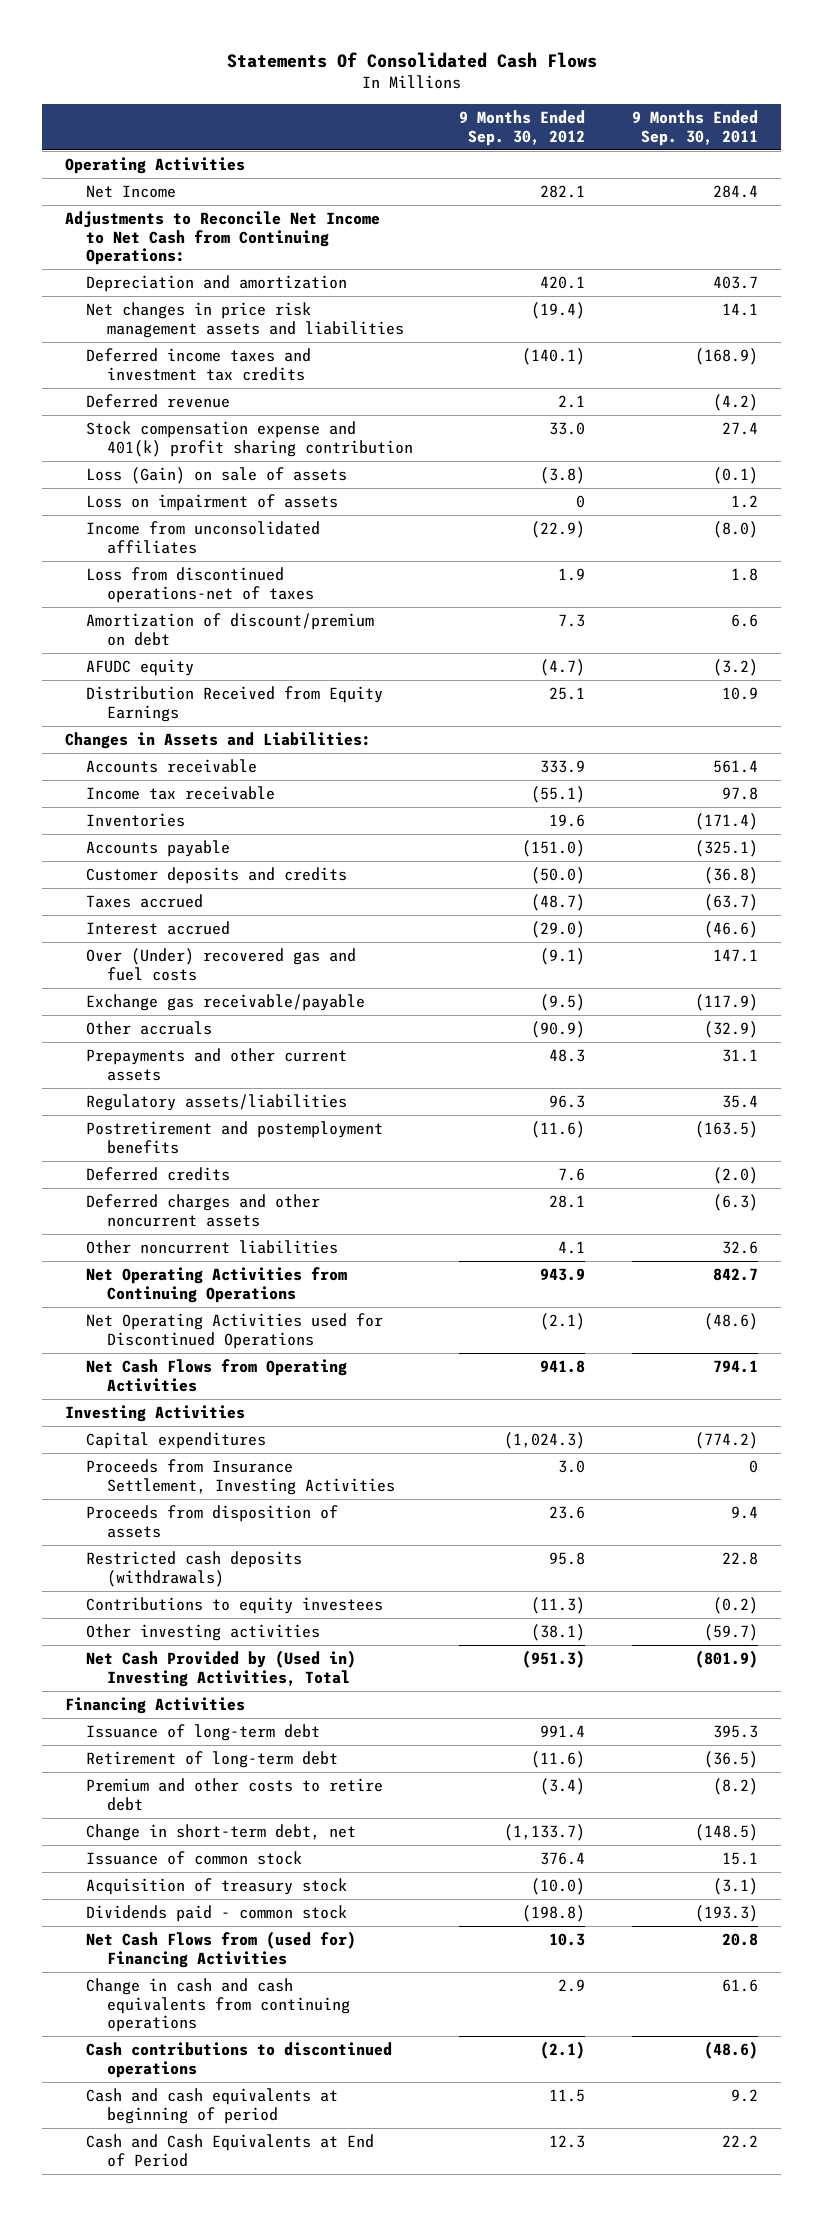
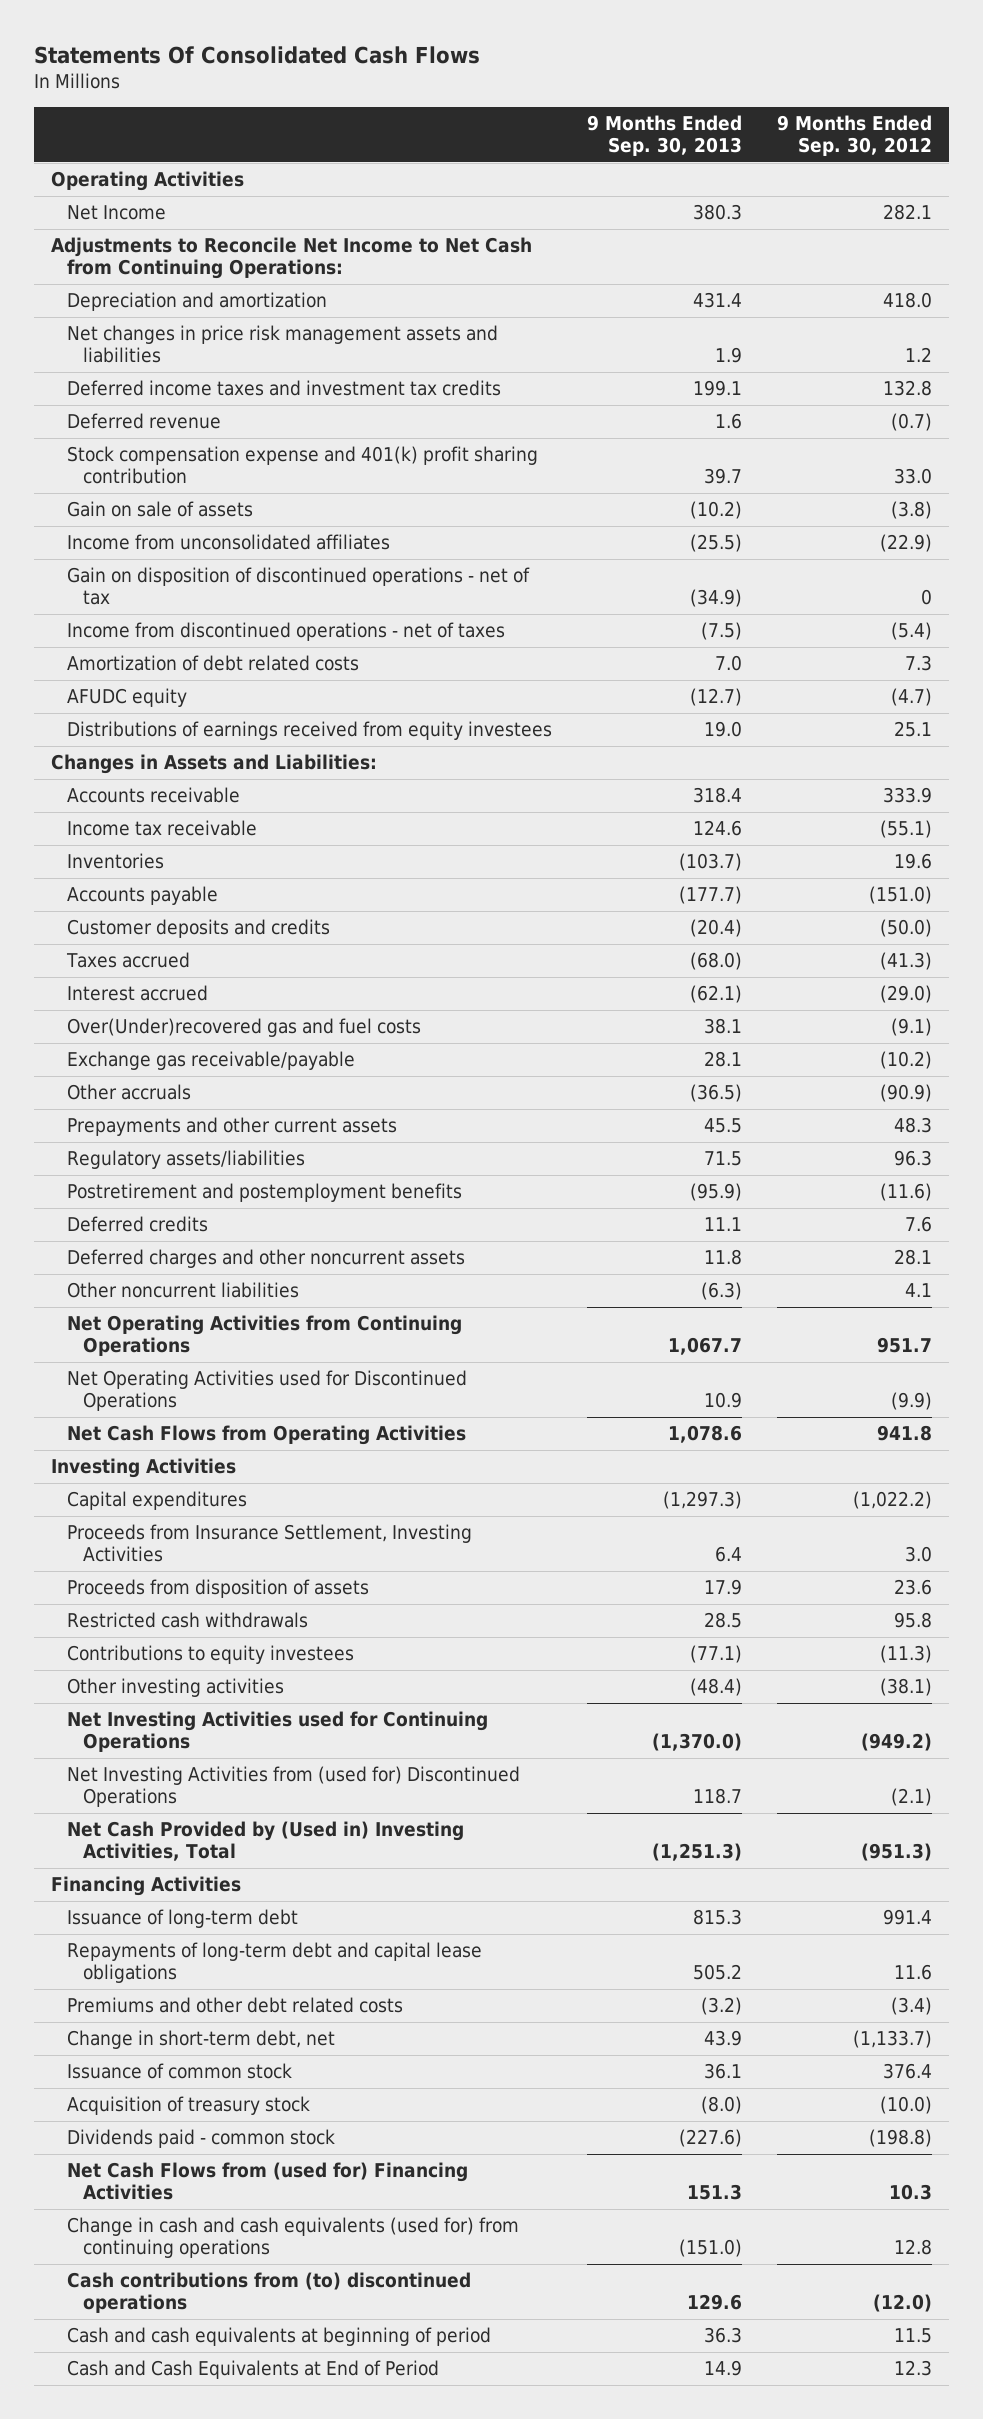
- | 9 Months Ended Sep. 30, 2012 | 9 Months Ended Sep. 30, 2011
+ | 9 Months Ended Sep. 30, 2013 | 9 Months Ended Sep. 30, 2012
- Depreciation and amortization | 420.1 | 403.7
- Net changes in price risk management assets and liabilities | (19.4) | 14.1
- Deferred income taxes and investment tax credits | (140.1) | (168.9)
- Deferred revenue | 2.1 | (4.2)
+ Depreciation and amortization | 431.4 | 418.0
+ Net changes in price risk management assets and liabilities | 1.9 | 1.2
+ Deferred income taxes and investment tax credits | 199.1 | 132.8
+ Deferred revenue | 1.6 | (0.7)
- Loss (Gain) on sale of assets | (3.8) | (0.1)
- Loss on impairment of assets | 0 | 1.2
+ Gain on sale of assets | (10.2) | (3.8)
- Loss from discontinued operations-net of taxes | 1.9 | 1.8
- Amortization of discount/premium on debt | 7.3 | 6.6
+ Gain on disposition of discontinued operations - net of tax | (34.9) | 0
+ Income from discontinued operations - net of taxes | (7.5) | (5.4)
+ Amortization of debt related costs | 7.0 | 7.3
- Distribution Received from Equity Earnings | 25.1 | 10.9
+ Distributions of earnings received from equity investees | 19.0 | 25.1
- Taxes accrued | (48.7) | (63.7)
+ Taxes accrued | (68.0) | (41.3)
- Over (Under) recovered gas and fuel costs | (9.1) | 147.1
- Exchange gas receivable/payable | (9.5) | (117.9)
+ Over(Under)recovered gas and fuel costs | 38.1 | (9.1)
+ Exchange gas receivable/payable | 28.1 | (10.2)
- Net Operating Activities from Continuing Operations | 943.9 | 842.7
- Net Operating Activities used for Discontinued Operations | (2.1) | (48.6)
+ Net Operating Activities from Continuing Operations | 1,067.7 | 951.7
+ Net Operating Activities used for Discontinued Operations | 10.9 | (9.9)
- Capital expenditures | (1,024.3) | (774.2)
+ Capital expenditures | (1,297.3) | (1,022.2)
- Restricted cash deposits (withdrawals) | 95.8 | 22.8
+ Restricted cash withdrawals | 28.5 | 95.8
+ Net Investing Activities used for Continuing Operations | (1,370.0) | (949.2)
+ Net Investing Activities from (used for) Discontinued Operations | 118.7 | (2.1)
- Retirement of long-term debt | (11.6) | (36.5)
- Premium and other costs to retire debt | (3.4) | (8.2)
+ Repayments of long-term debt and capital lease obligations | 505.2 | 11.6
+ Premiums and other debt related costs | (3.2) | (3.4)
- Change in cash and cash equivalents from continuing operations | 2.9 | 61.6
- Cash contributions to discontinued operations | (2.1) | (48.6)
+ Change in cash and cash equivalents (used for) from continuing operations | (151.0) | 12.8
+ Cash contributions from (to) discontinued operations | 129.6 | (12.0)

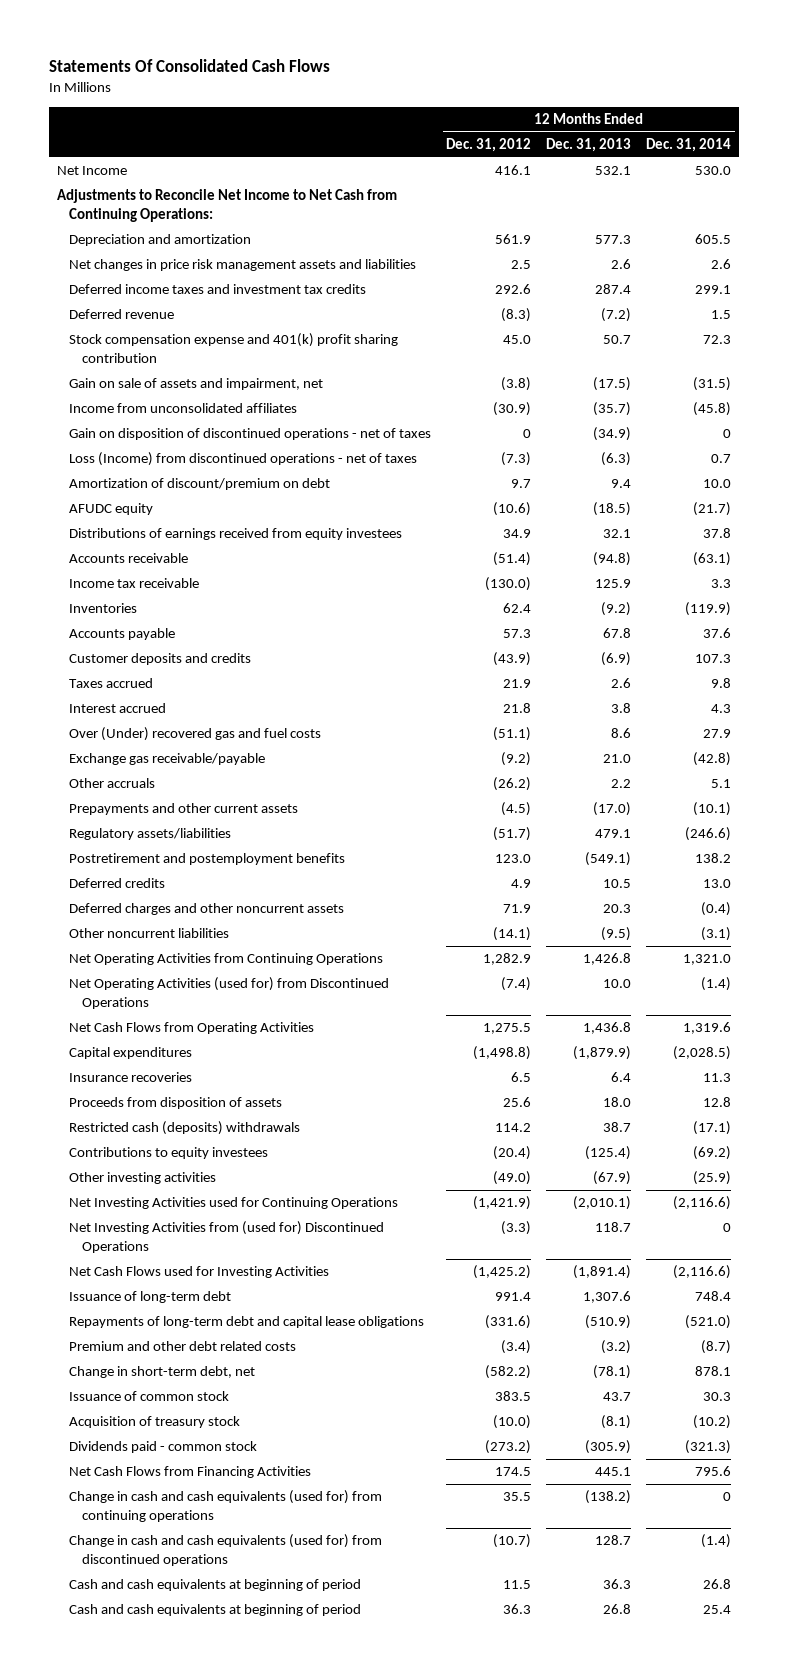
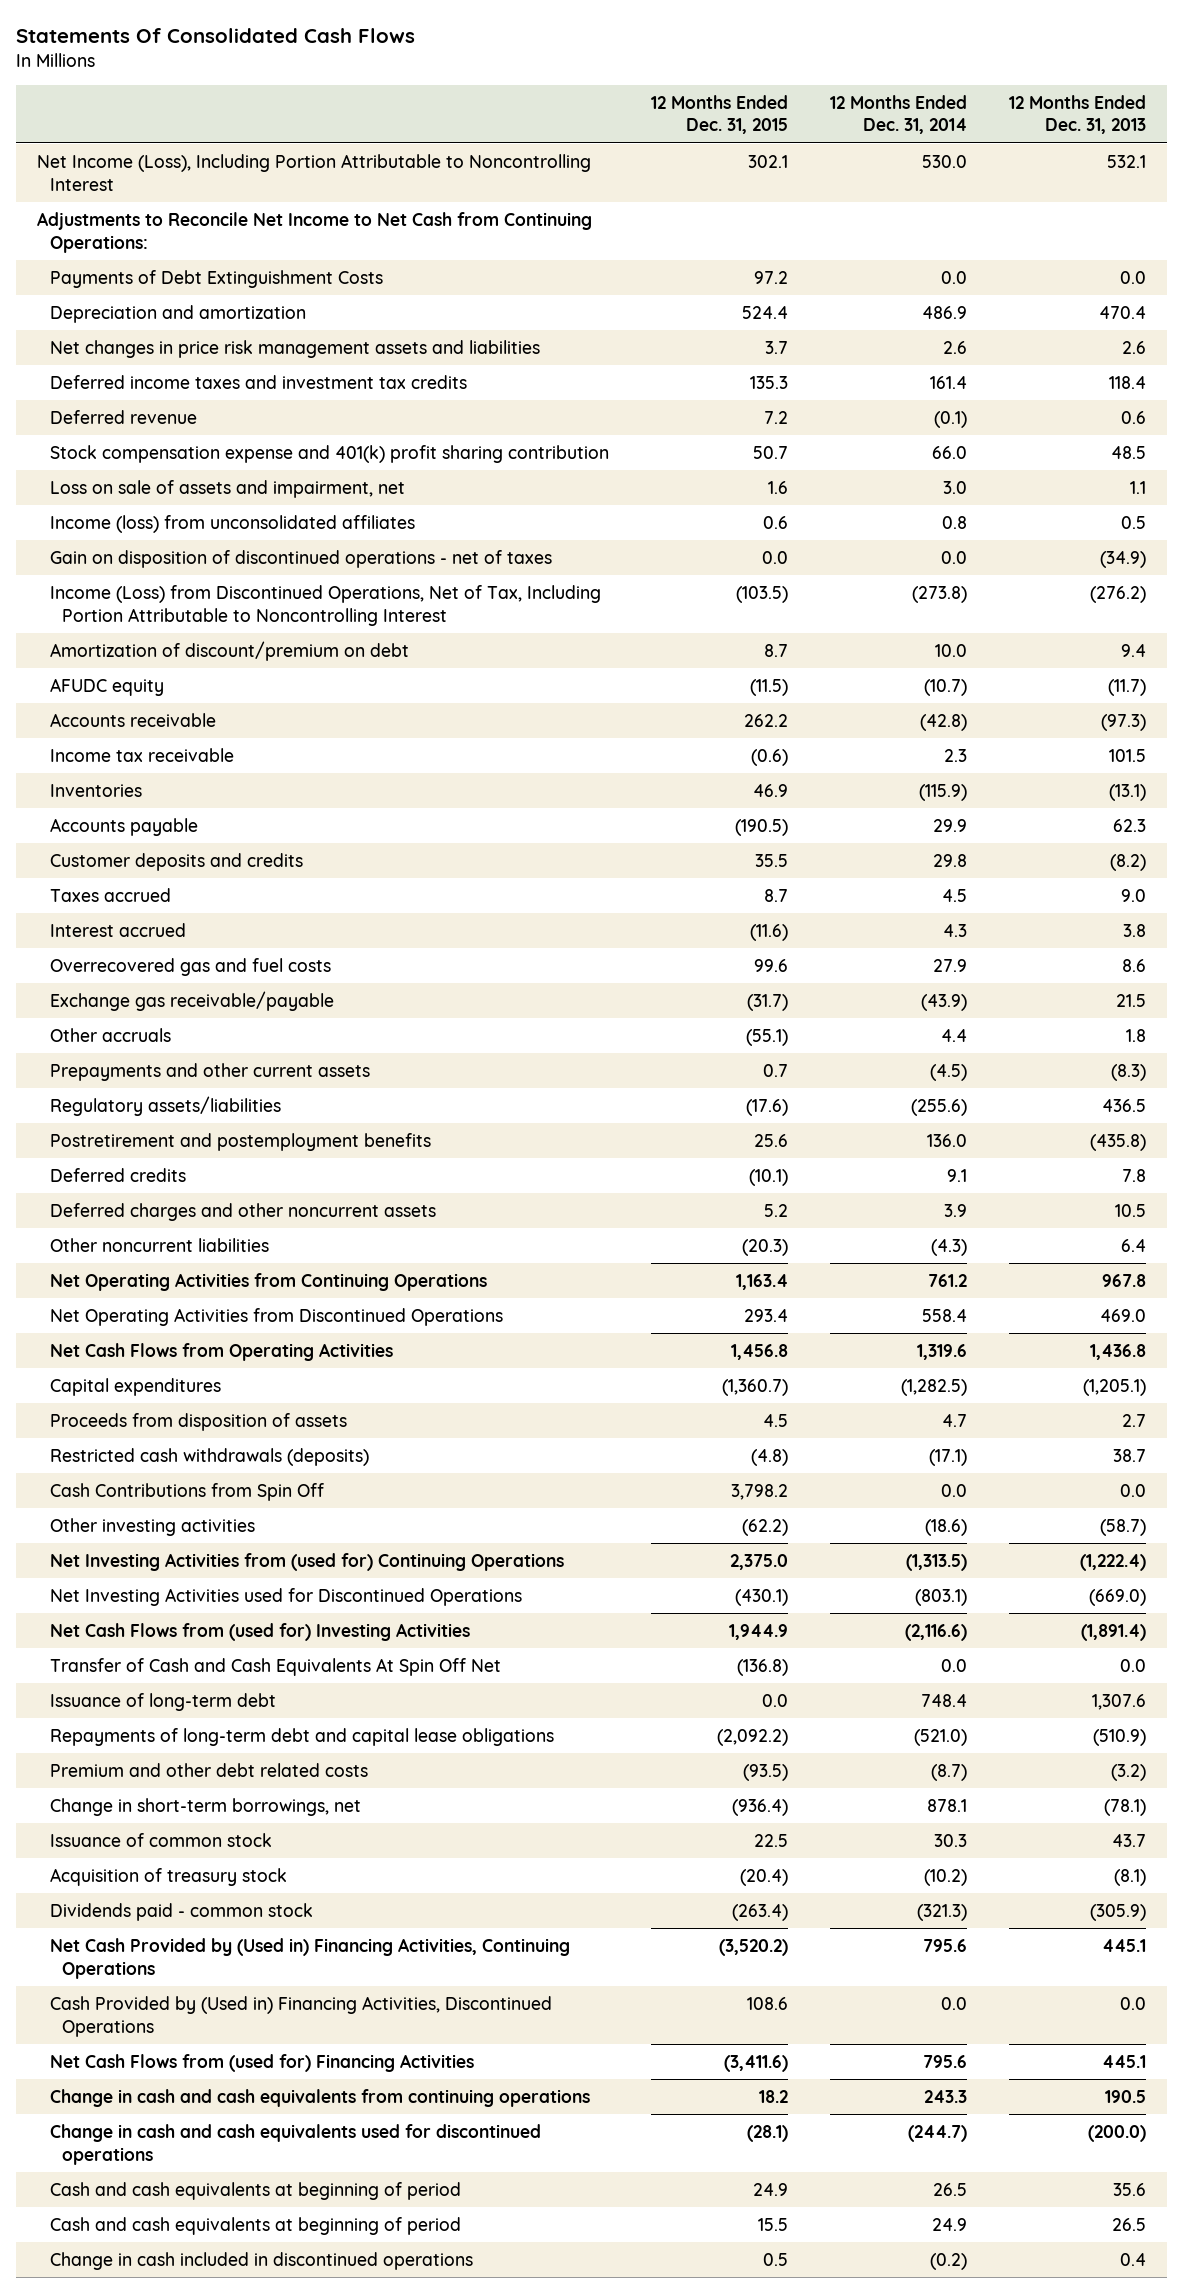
- | 12 Months Ended Dec. 31, 2012 | 12 Months Ended Dec. 31, 2013 | 12 Months Ended Dec. 31, 2014
+ | 12 Months Ended Dec. 31, 2015 | 12 Months Ended Dec. 31, 2014 | 12 Months Ended Dec. 31, 2013
- Net Income | 416.1 | 532.1 | 530.0
+ Net Income (Loss), Including Portion Attributable to Noncontrolling Interest | 302.1 | 530.0 | 532.1
- Depreciation and amortization | 561.9 | 577.3 | 605.5
+ Payments of Debt Extinguishment Costs | 97.2 | 0.0 | 0.0
+ Depreciation and amortization | 524.4 | 486.9 | 470.4
- Deferred income taxes and investment tax credits | 292.6 | 287.4 | 299.1
- Deferred revenue | (8.3) | (7.2) | 1.5
- Stock compensation expense and 401(k) profit sharing contribution | 45.0 | 50.7 | 72.3
- Gain on sale of assets and impairment, net | (3.8) | (17.5) | (31.5)
- Income from unconsolidated affiliates | (30.9) | (35.7) | (45.8)
- Gain on disposition of discontinued operations - net of taxes | 0 | (34.9) | 0
- Loss (Income) from discontinued operations - net of taxes | (7.3) | (6.3) | 0.7
+ Deferred income taxes and investment tax credits | 135.3 | 161.4 | 118.4
+ Deferred revenue | 7.2 | (0.1) | 0.6
+ Stock compensation expense and 401(k) profit sharing contribution | 50.7 | 66.0 | 48.5
+ Loss on sale of assets and impairment, net | 1.6 | 3.0 | 1.1
+ Income (loss) from unconsolidated affiliates | 0.6 | 0.8 | 0.5
+ Gain on disposition of discontinued operations - net of taxes | 0.0 | 0.0 | (34.9)
+ Income (Loss) from Discontinued Operations, Net of Tax, Including Portion Attributable to Noncontrolling Interest | (103.5) | (273.8) | (276.2)
- AFUDC equity | (10.6) | (18.5) | (21.7)
- Distributions of earnings received from equity investees | 34.9 | 32.1 | 37.8
- Accounts receivable | (51.4) | (94.8) | (63.1)
- Income tax receivable | (130.0) | 125.9 | 3.3
- Inventories | 62.4 | (9.2) | (119.9)
- Accounts payable | 57.3 | 67.8 | 37.6
- Customer deposits and credits | (43.9) | (6.9) | 107.3
- Taxes accrued | 21.9 | 2.6 | 9.8
+ AFUDC equity | (11.5) | (10.7) | (11.7)
+ Accounts receivable | 262.2 | (42.8) | (97.3)
+ Income tax receivable | (0.6) | 2.3 | 101.5
+ Inventories | 46.9 | (115.9) | (13.1)
+ Accounts payable | (190.5) | 29.9 | 62.3
+ Customer deposits and credits | 35.5 | 29.8 | (8.2)
+ Taxes accrued | 8.7 | 4.5 | 9.0
- Over (Under) recovered gas and fuel costs | (51.1) | 8.6 | 27.9
- Exchange gas receivable/payable | (9.2) | 21.0 | (42.8)
- Other accruals | (26.2) | 2.2 | 5.1
- Prepayments and other current assets | (4.5) | (17.0) | (10.1)
- Regulatory assets/liabilities | (51.7) | 479.1 | (246.6)
- Postretirement and postemployment benefits | 123.0 | (549.1) | 138.2
- Deferred credits | 4.9 | 10.5 | 13.0
- Deferred charges and other noncurrent assets | 71.9 | 20.3 | (0.4)
- Other noncurrent liabilities | (14.1) | (9.5) | (3.1)
- Net Operating Activities from Continuing Operations | 1,282.9 | 1,426.8 | 1,321.0
- Net Operating Activities (used for) from Discontinued Operations | (7.4) | 10.0 | (1.4)
+ Overrecovered gas and fuel costs | 99.6 | 27.9 | 8.6
+ Exchange gas receivable/payable | (31.7) | (43.9) | 21.5
+ Other accruals | (55.1) | 4.4 | 1.8
+ Prepayments and other current assets | 0.7 | (4.5) | (8.3)
+ Regulatory assets/liabilities | (17.6) | (255.6) | 436.5
+ Postretirement and postemployment benefits | 25.6 | 136.0 | (435.8)
+ Deferred credits | (10.1) | 9.1 | 7.8
+ Deferred charges and other noncurrent assets | 5.2 | 3.9 | 10.5
+ Other noncurrent liabilities | (20.3) | (4.3) | 6.4
+ Net Operating Activities from Continuing Operations | 1,163.4 | 761.2 | 967.8
+ Net Operating Activities from Discontinued Operations | 293.4 | 558.4 | 469.0
- Capital expenditures | (1,498.8) | (1,879.9) | (2,028.5)
- Insurance recoveries | 6.5 | 6.4 | 11.3
- Proceeds from disposition of assets | 25.6 | 18.0 | 12.8
- Restricted cash (deposits) withdrawals | 114.2 | 38.7 | (17.1)
- Contributions to equity investees | (20.4) | (125.4) | (69.2)
- Other investing activities | (49.0) | (67.9) | (25.9)
- Net Investing Activities used for Continuing Operations | (1,421.9) | (2,010.1) | (2,116.6)
- Net Investing Activities from (used for) Discontinued Operations | (3.3) | 118.7 | 0
- Net Cash Flows used for Investing Activities | (1,425.2) | (1,891.4) | (2,116.6)
+ Capital expenditures | (1,360.7) | (1,282.5) | (1,205.1)
+ Proceeds from disposition of assets | 4.5 | 4.7 | 2.7
+ Restricted cash withdrawals (deposits) | (4.8) | (17.1) | 38.7
+ Cash Contributions from Spin Off | 3,798.2 | 0.0 | 0.0
+ Other investing activities | (62.2) | (18.6) | (58.7)
+ Net Investing Activities from (used for) Continuing Operations | 2,375.0 | (1,313.5) | (1,222.4)
+ Net Investing Activities used for Discontinued Operations | (430.1) | (803.1) | (669.0)
+ Net Cash Flows from (used for) Investing Activities | 1,944.9 | (2,116.6) | (1,891.4)
+ Transfer of Cash and Cash Equivalents At Spin Off Net | (136.8) | 0.0 | 0.0
- Change in short-term debt, net | (582.2) | (78.1) | 878.1
+ Change in short-term borrowings, net | (936.4) | 878.1 | (78.1)
- Net Cash Flows from Financing Activities | 174.5 | 445.1 | 795.6
- Change in cash and cash equivalents (used for) from continuing operations | 35.5 | (138.2) | 0
- Change in cash and cash equivalents (used for) from discontinued operations | (10.7) | 128.7 | (1.4)
- Cash and cash equivalents at beginning of period | 11.5 | 36.3 | 26.8
- Cash and cash equivalents at beginning of period | 36.3 | 26.8 | 25.4
+ Net Cash Provided by (Used in) Financing Activities, Continuing Operations | (3,520.2) | 795.6 | 445.1
+ Cash Provided by (Used in) Financing Activities, Discontinued Operations | 108.6 | 0.0 | 0.0
+ Net Cash Flows from (used for) Financing Activities | (3,411.6) | 795.6 | 445.1
+ Change in cash and cash equivalents from continuing operations | 18.2 | 243.3 | 190.5
+ Change in cash and cash equivalents used for discontinued operations | (28.1) | (244.7) | (200.0)
+ Cash and cash equivalents at beginning of period | 24.9 | 26.5 | 35.6
+ Cash and cash equivalents at beginning of period | 15.5 | 24.9 | 26.5
+ Change in cash included in discontinued operations | 0.5 | (0.2) | 0.4

